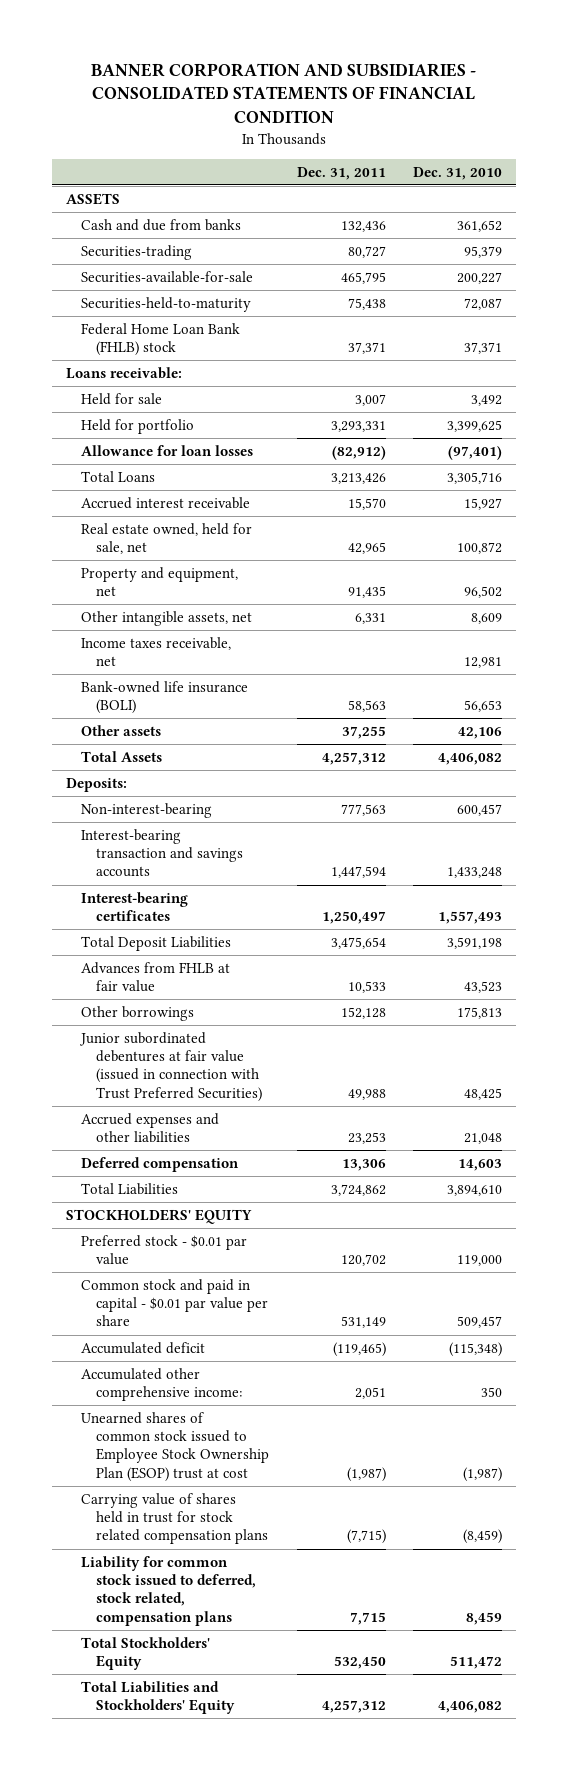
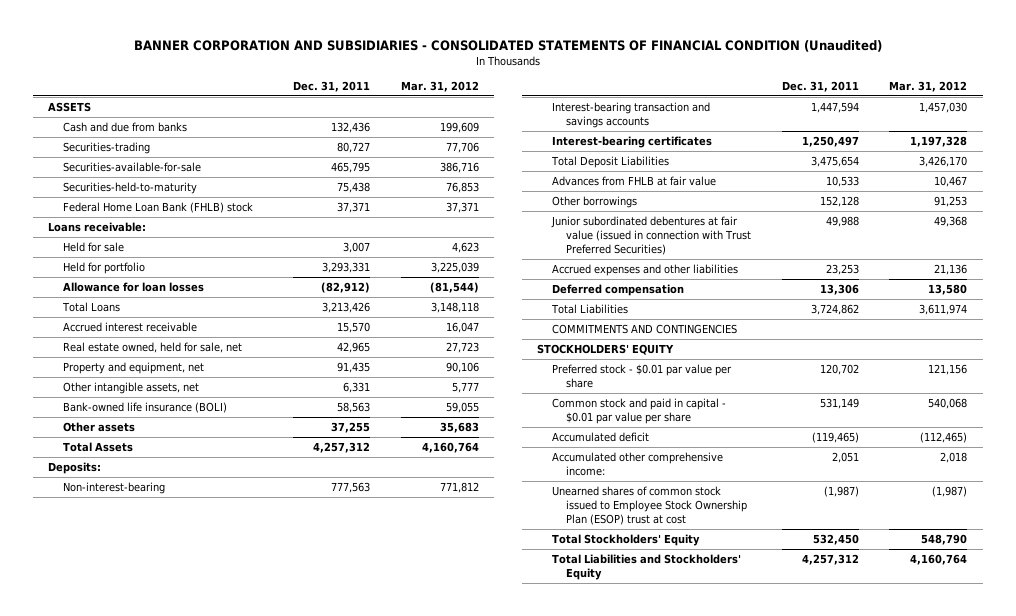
- BANNER CORPORATION AND SUBSIDIARIES - CONSOLIDATED STATEMENTS OF FINANCIAL CONDITION
+ BANNER CORPORATION AND SUBSIDIARIES - CONSOLIDATED STATEMENTS OF FINANCIAL CONDITION (Unaudited)
- | Dec. 31, 2011 | Dec. 31, 2010
+ | Dec. 31, 2011 | Mar. 31, 2012
- Income taxes receivable, net | | 12,981
+ COMMITMENTS AND CONTINGENCIES
- Preferred stock - $0.01 par value | 120,702 | 119,000
+ Preferred stock - $0.01 par value per share | 120,702 | 121,156
- Carrying value of shares held in trust for stock related compensation plans | (7,715) | (8,459)
- Liability for common stock issued to deferred, stock related, compensation plans | 7,715 | 8,459

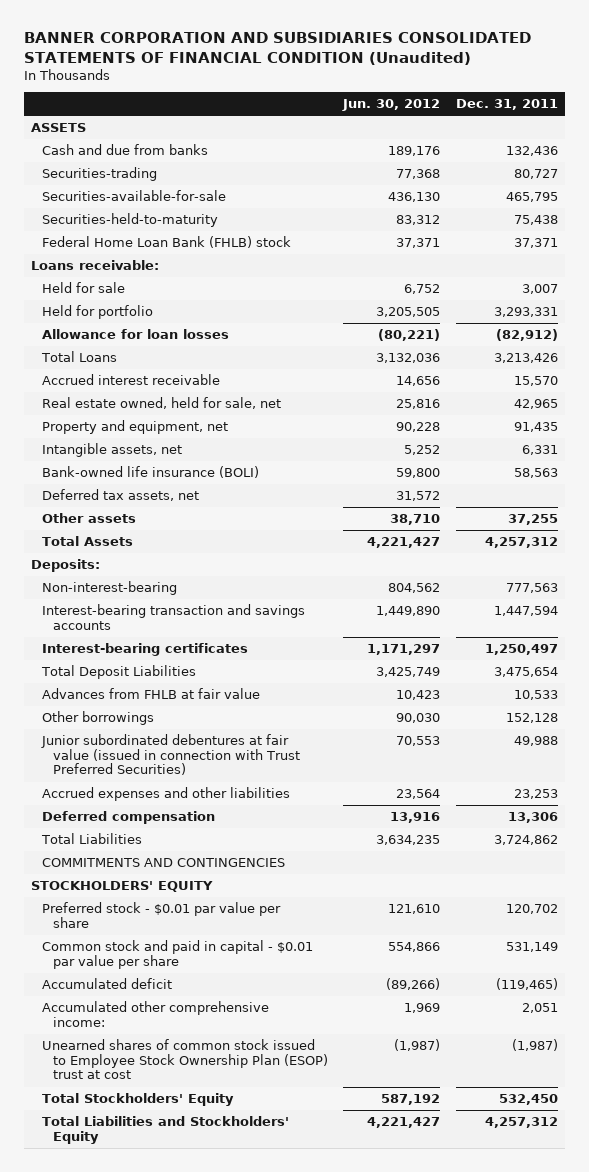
- BANNER CORPORATION AND SUBSIDIARIES - CONSOLIDATED STATEMENTS OF FINANCIAL CONDITION (Unaudited)
+ BANNER CORPORATION AND SUBSIDIARIES CONSOLIDATED STATEMENTS OF FINANCIAL CONDITION (Unaudited)
- | Dec. 31, 2011 | Mar. 31, 2012
+ | Jun. 30, 2012 | Dec. 31, 2011
- Other intangible assets, net | 6,331 | 5,777
+ Intangible assets, net | 5,252 | 6,331
+ Deferred tax assets, net | 31,572 |

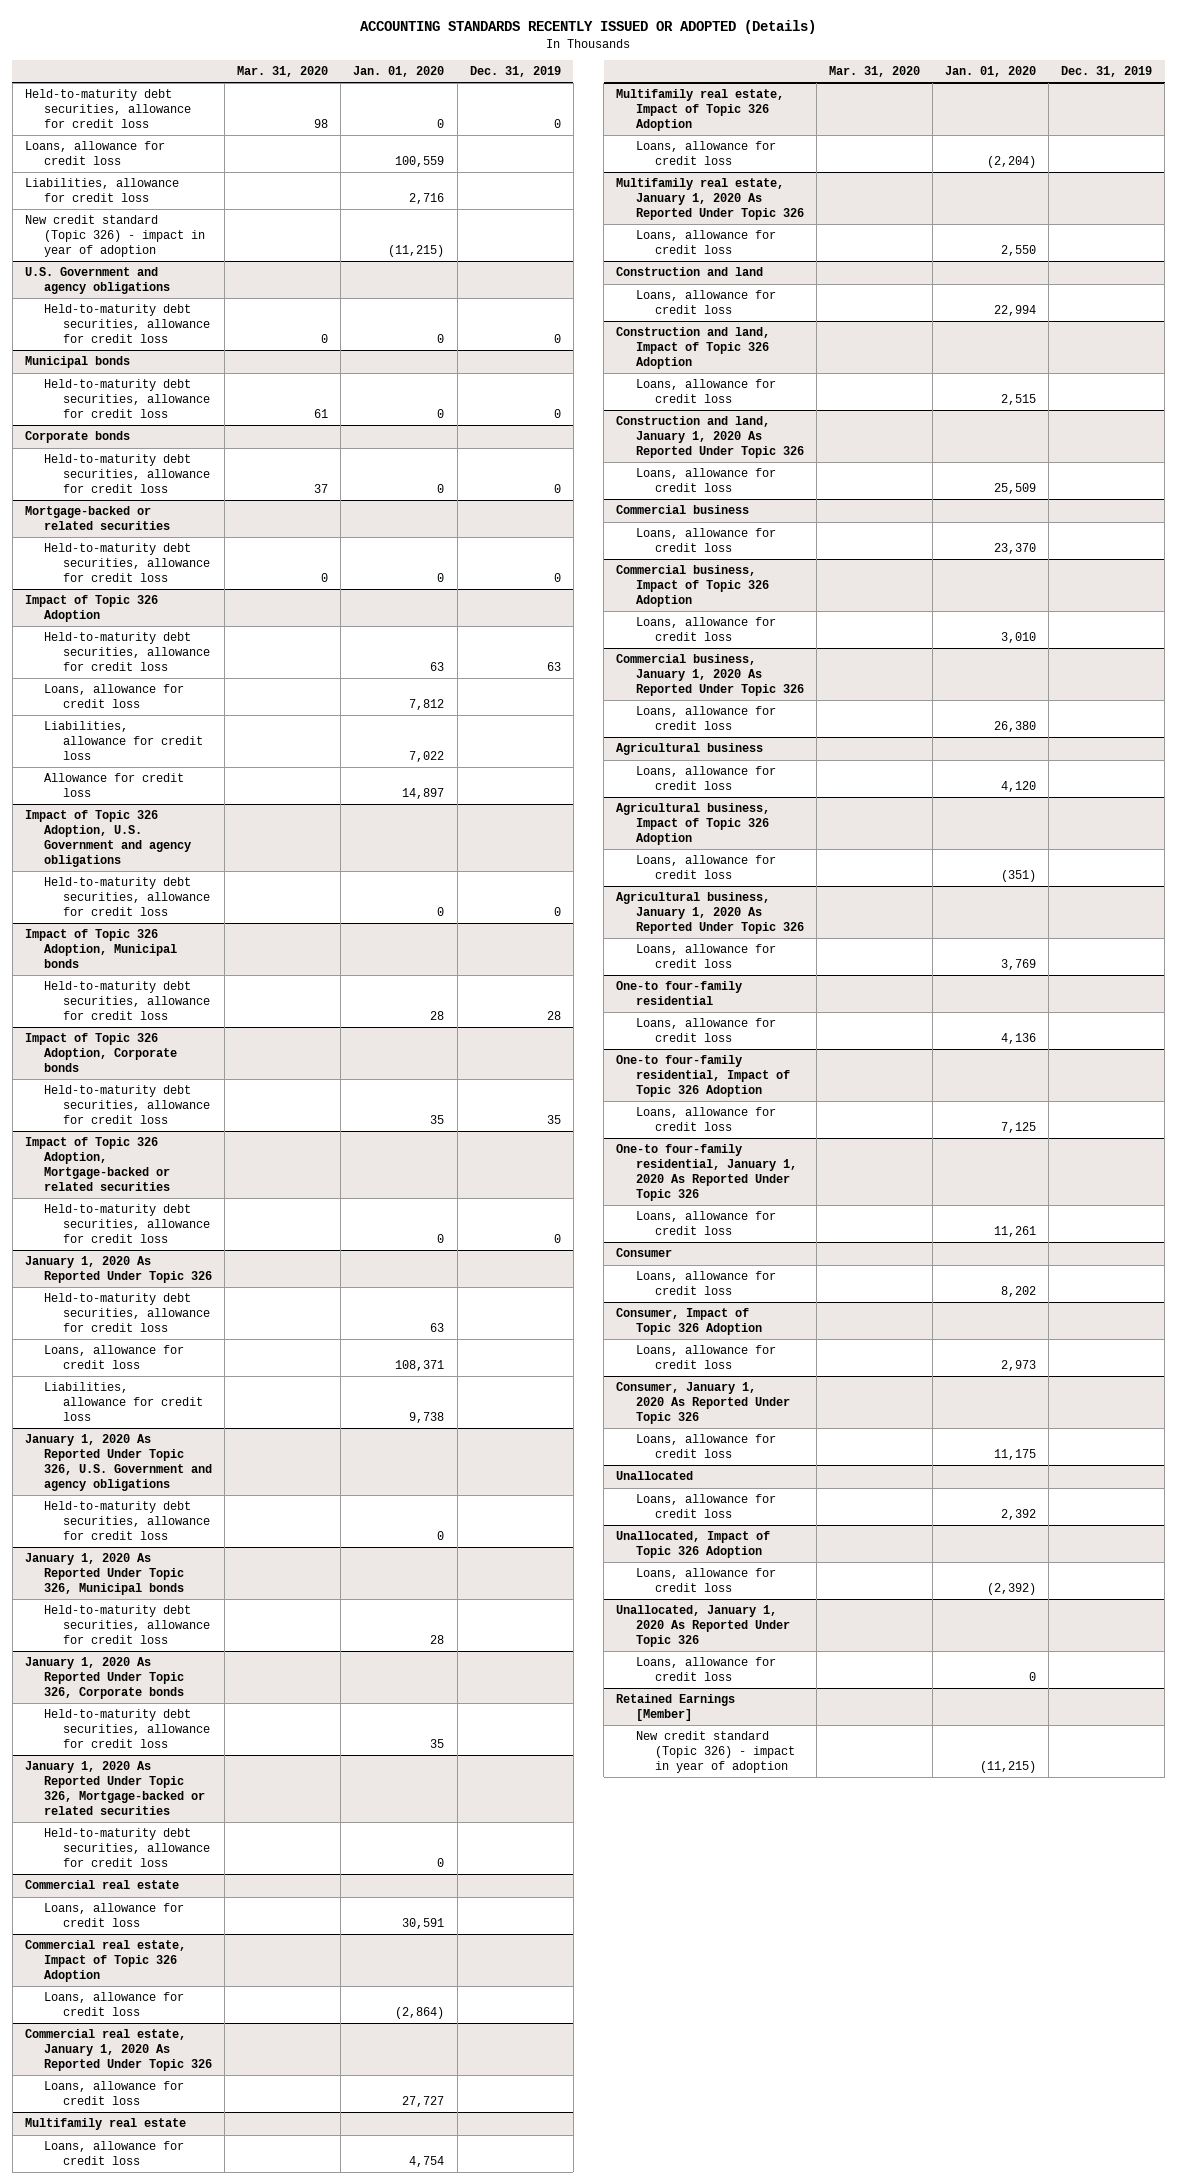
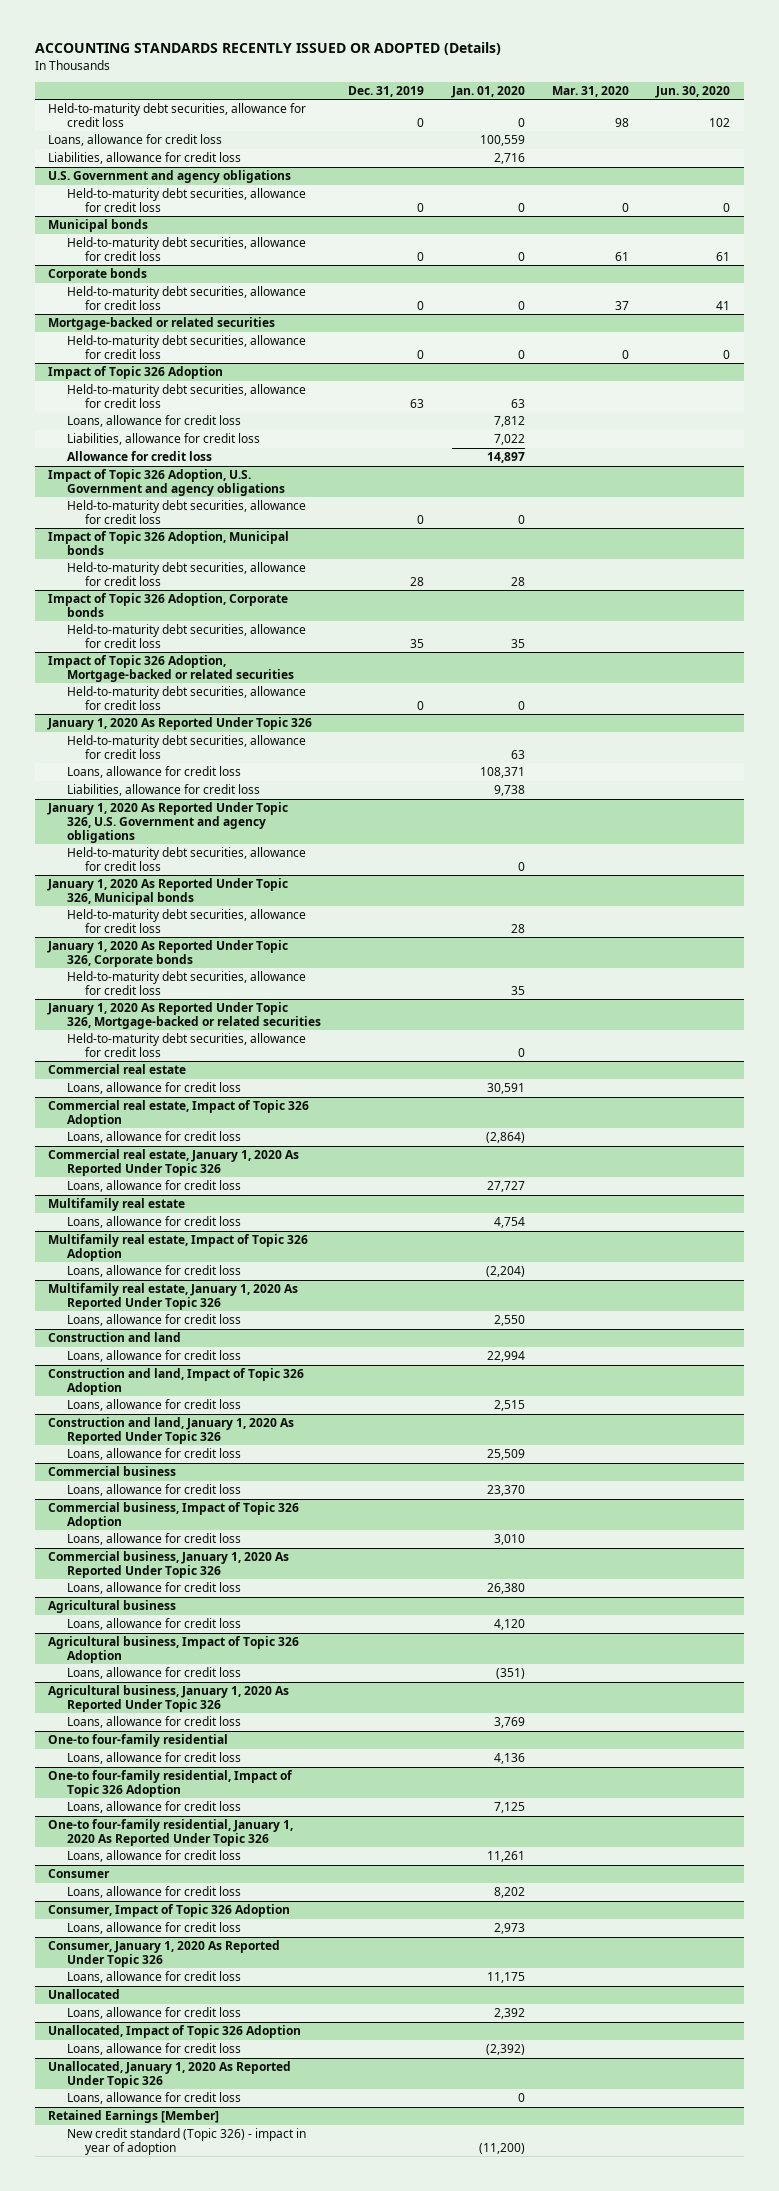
- | Mar. 31, 2020 | Jan. 01, 2020 | Dec. 31, 2019
+ | Dec. 31, 2019 | Jan. 01, 2020 | Mar. 31, 2020 | Jun. 30, 2020
- New credit standard (Topic 326) - impact in year of adoption | | (11,215) |
@ Retained Earnings [Member]
- New credit standard (Topic 326) - impact in year of adoption | | (11,215) |
+ New credit standard (Topic 326) - impact in year of adoption | | (11,200) | |

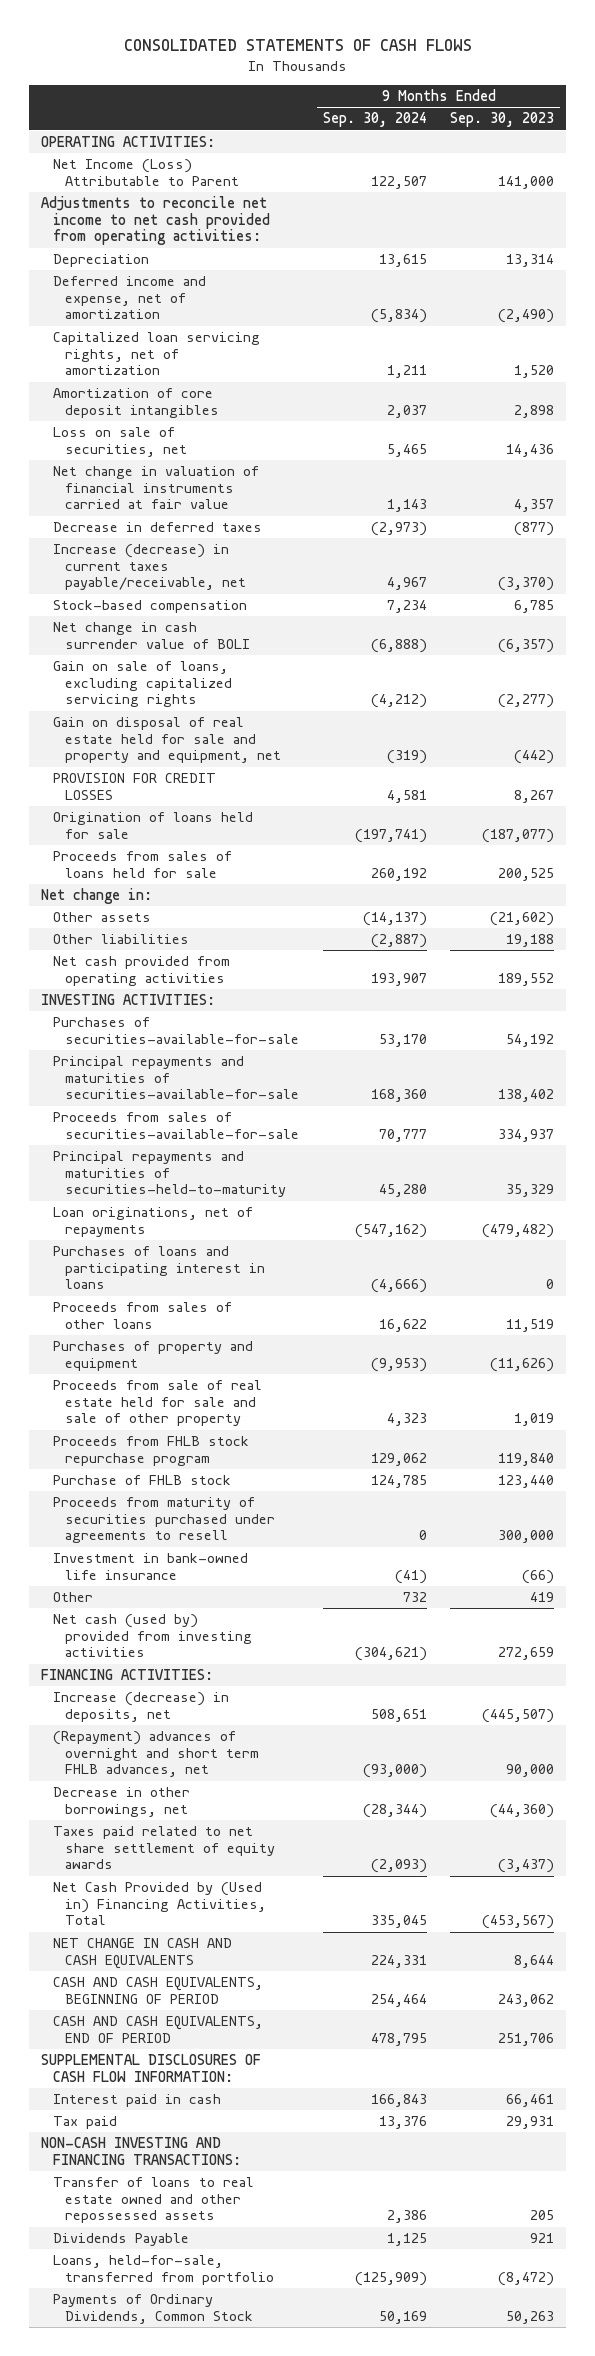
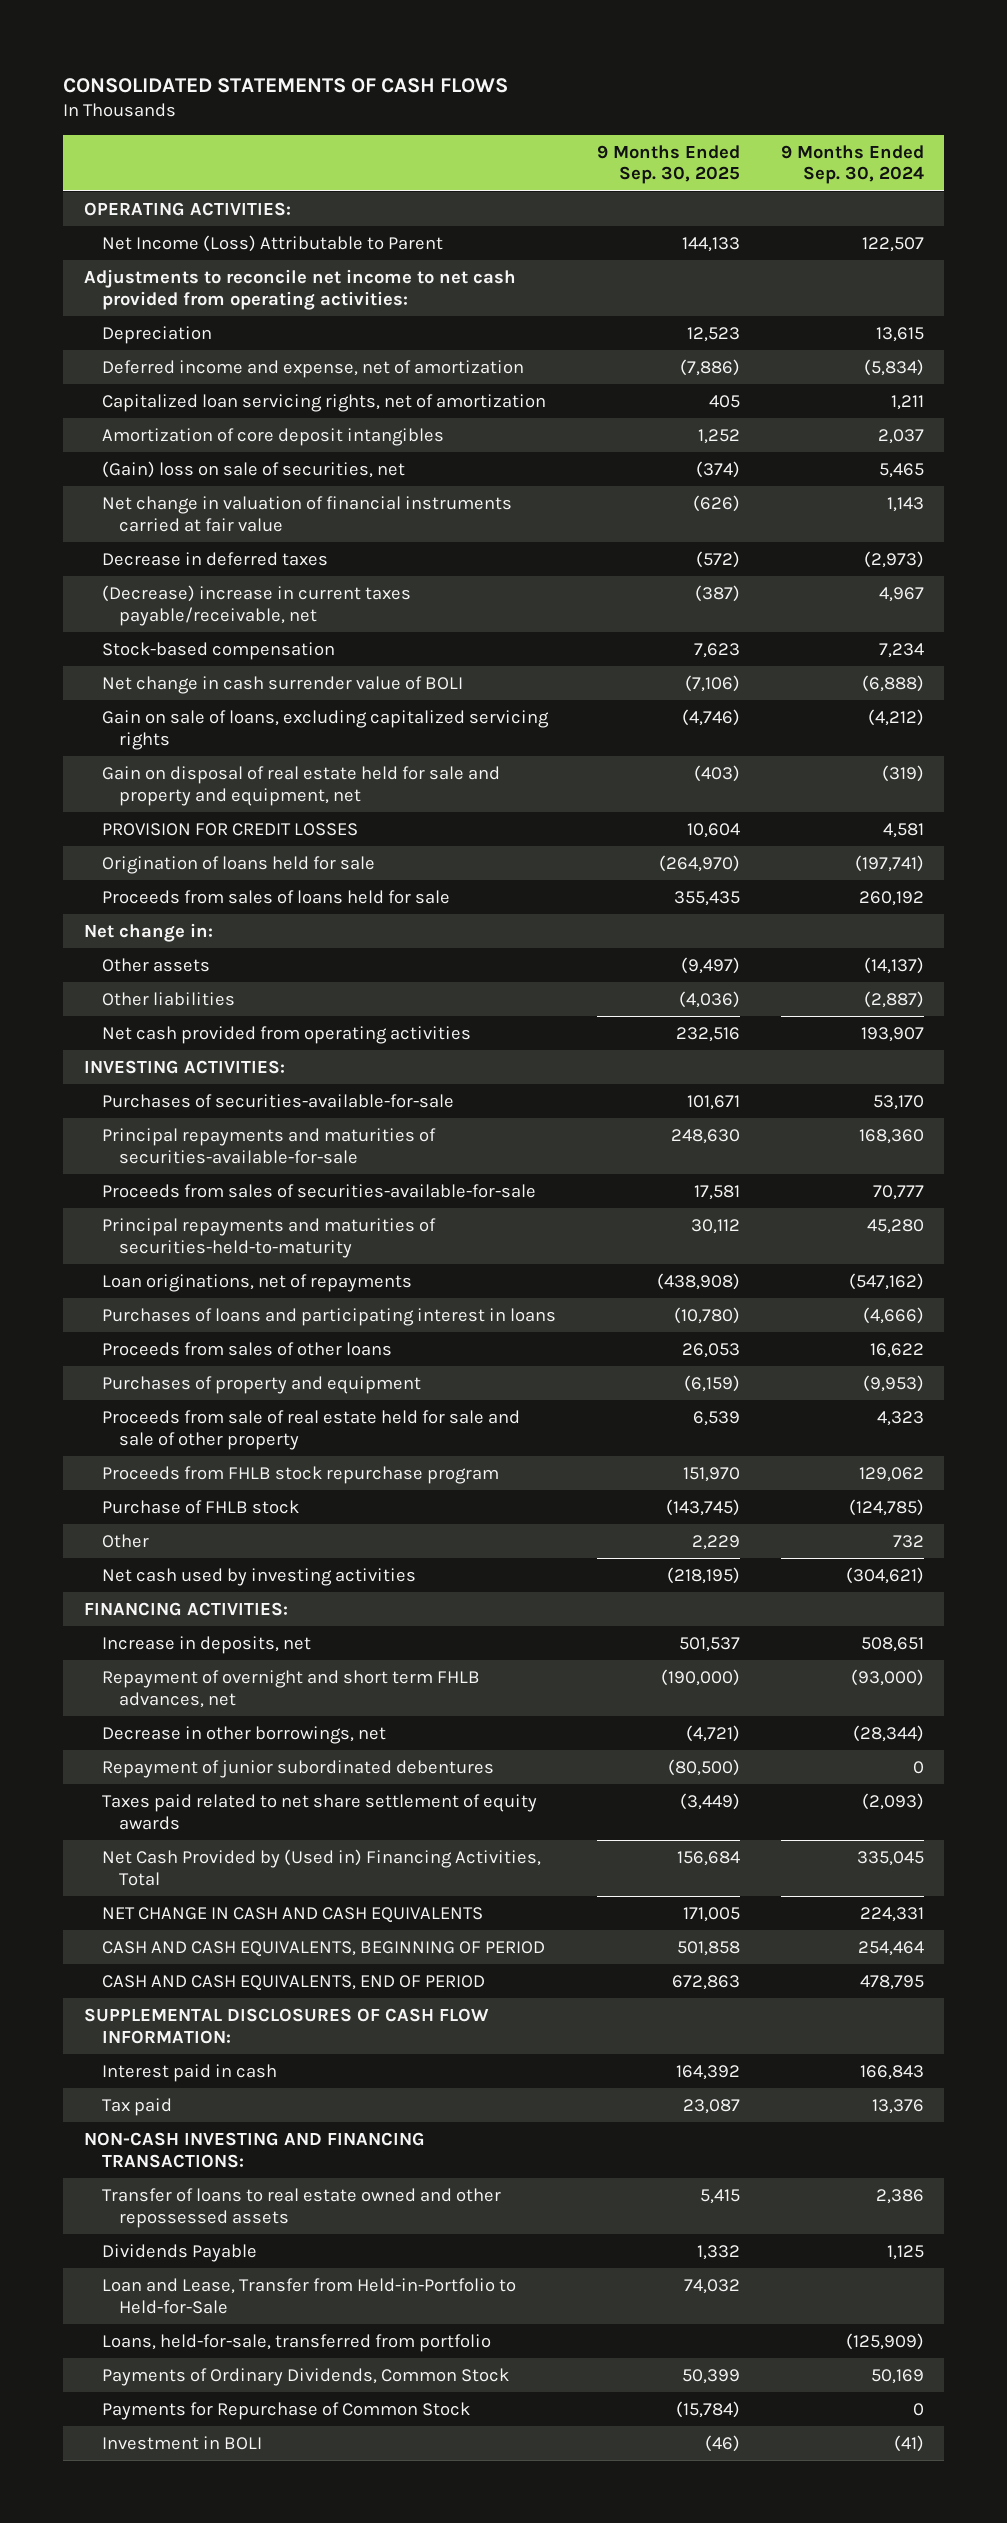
- | 9 Months Ended Sep. 30, 2024 | 9 Months Ended Sep. 30, 2023
+ | 9 Months Ended Sep. 30, 2025 | 9 Months Ended Sep. 30, 2024
- Loss on sale of securities, net | 5,465 | 14,436
+ (Gain) loss on sale of securities, net | (374) | 5,465
- Increase (decrease) in current taxes payable/receivable, net | 4,967 | (3,370)
+ (Decrease) increase in current taxes payable/receivable, net | (387) | 4,967
- Purchase of FHLB stock | 124,785 | 123,440
- Proceeds from maturity of securities purchased under agreements to resell | 0 | 300,000
- Investment in bank-owned life insurance | (41) | (66)
+ Purchase of FHLB stock | (143,745) | (124,785)
- Net cash (used by) provided from investing activities | (304,621) | 272,659
+ Net cash used by investing activities | (218,195) | (304,621)
- Increase (decrease) in deposits, net | 508,651 | (445,507)
- (Repayment) advances of overnight and short term FHLB advances, net | (93,000) | 90,000
+ Increase in deposits, net | 501,537 | 508,651
+ Repayment of overnight and short term FHLB advances, net | (190,000) | (93,000)
+ Repayment of junior subordinated debentures | (80,500) | 0
+ Loan and Lease, Transfer from Held-in-Portfolio to Held-for-Sale | 74,032 |
+ Payments for Repurchase of Common Stock | (15,784) | 0
+ Investment in BOLI | (46) | (41)

